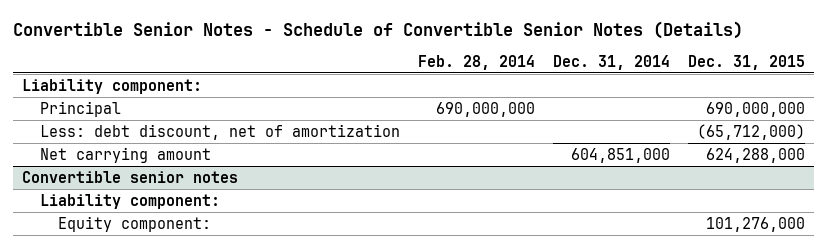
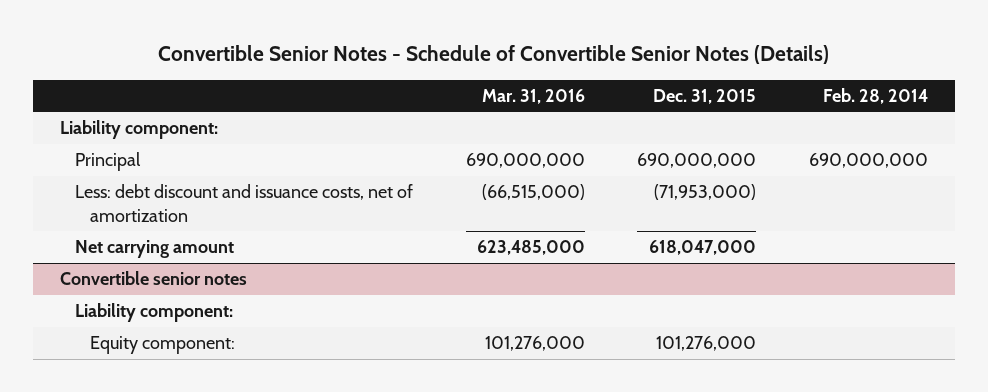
- | Feb. 28, 2014 | Dec. 31, 2014 | Dec. 31, 2015
+ | Mar. 31, 2016 | Dec. 31, 2015 | Feb. 28, 2014
- Less: debt discount, net of amortization | | | (65,712,000)
- Net carrying amount | | 604,851,000 | 624,288,000
+ Less: debt discount and issuance costs, net of amortization | (66,515,000) | (71,953,000) |
+ Net carrying amount | 623,485,000 | 618,047,000 |

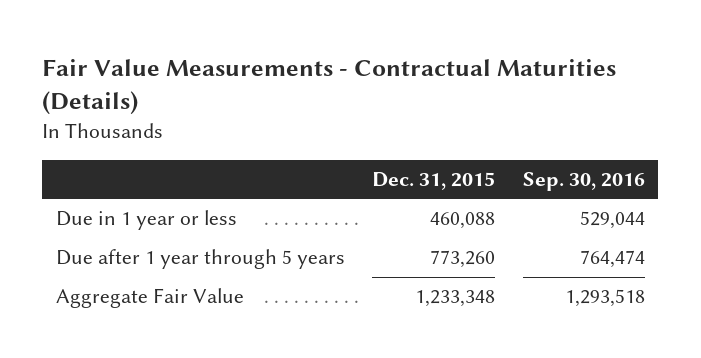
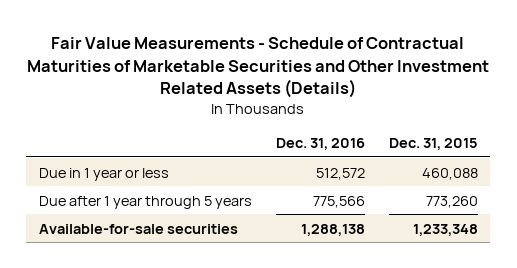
- Fair Value Measurements - Contractual Maturities (Details)
+ Fair Value Measurements - Schedule of Contractual Maturities of Marketable Securities and Other Investment Related Assets (Details)
- | Dec. 31, 2015 | Sep. 30, 2016
+ | Dec. 31, 2016 | Dec. 31, 2015
- Aggregate Fair Value | 1,233,348 | 1,293,518
+ Available-for-sale securities | 1,288,138 | 1,233,348

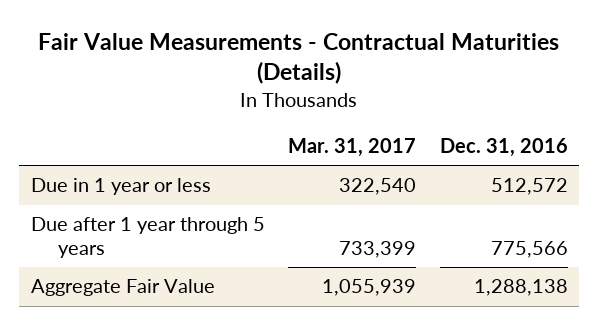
- Fair Value Measurements - Schedule of Contractual Maturities of Marketable Securities and Other Investment Related Assets (Details)
+ Fair Value Measurements - Contractual Maturities (Details)
- | Dec. 31, 2016 | Dec. 31, 2015
+ | Mar. 31, 2017 | Dec. 31, 2016
- Available-for-sale securities | 1,288,138 | 1,233,348
+ Aggregate Fair Value | 1,055,939 | 1,288,138

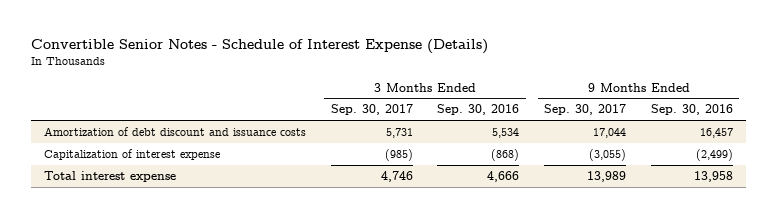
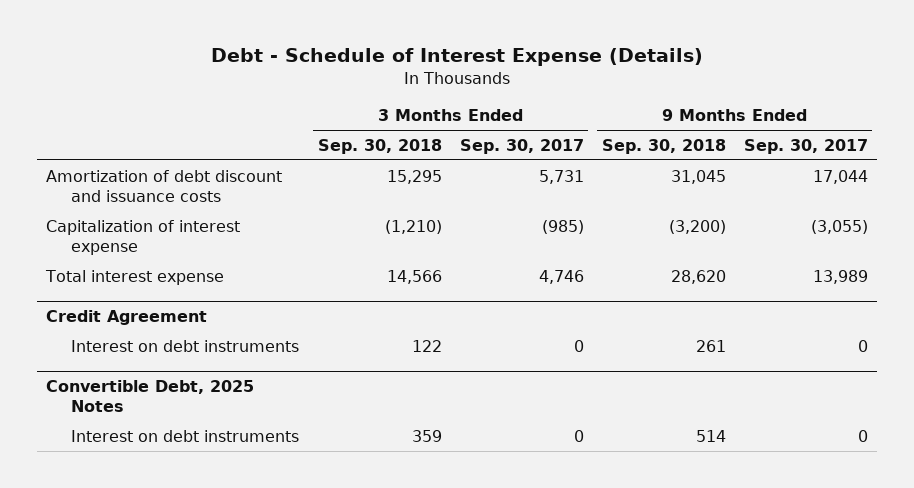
- Convertible Senior Notes - Schedule of Interest Expense (Details)
+ Debt - Schedule of Interest Expense (Details)
- | 3 Months Ended Sep. 30, 2017 | 3 Months Ended Sep. 30, 2016 | 9 Months Ended Sep. 30, 2017 | 9 Months Ended Sep. 30, 2016
+ | 3 Months Ended Sep. 30, 2018 | 3 Months Ended Sep. 30, 2017 | 9 Months Ended Sep. 30, 2018 | 9 Months Ended Sep. 30, 2017
+ Credit Agreement
+ Interest on debt instruments | 122 | 0 | 261 | 0
+ Convertible Debt, 2025 Notes
+ Interest on debt instruments | 359 | 0 | 514 | 0

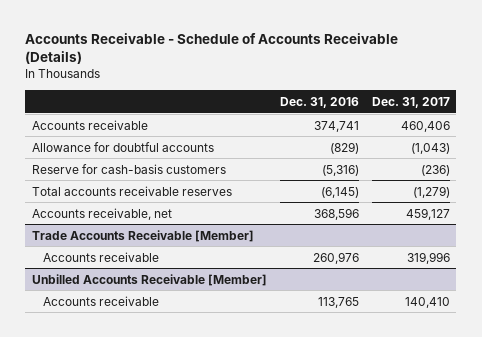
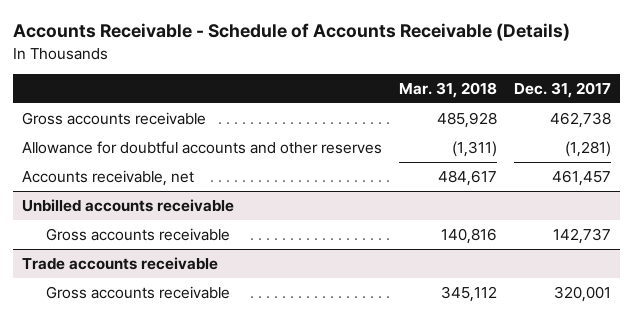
- | Dec. 31, 2016 | Dec. 31, 2017
+ | Mar. 31, 2018 | Dec. 31, 2017
- Accounts receivable | 374,741 | 460,406
- Allowance for doubtful accounts | (829) | (1,043)
- Reserve for cash-basis customers | (5,316) | (236)
- Total accounts receivable reserves | (6,145) | (1,279)
- Accounts receivable, net | 368,596 | 459,127
- Trade Accounts Receivable [Member]
- Accounts receivable | 260,976 | 319,996
- Unbilled Accounts Receivable [Member]
- Accounts receivable | 113,765 | 140,410
+ Gross accounts receivable | 485,928 | 462,738
+ Allowance for doubtful accounts and other reserves | (1,311) | (1,281)
+ Accounts receivable, net | 484,617 | 461,457
+ Unbilled accounts receivable
+ Gross accounts receivable | 140,816 | 142,737
+ Trade accounts receivable
+ Gross accounts receivable | 345,112 | 320,001

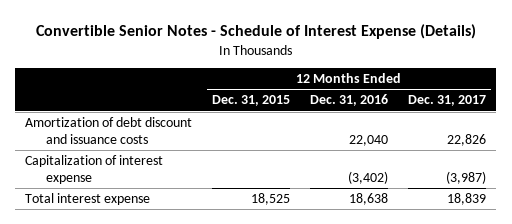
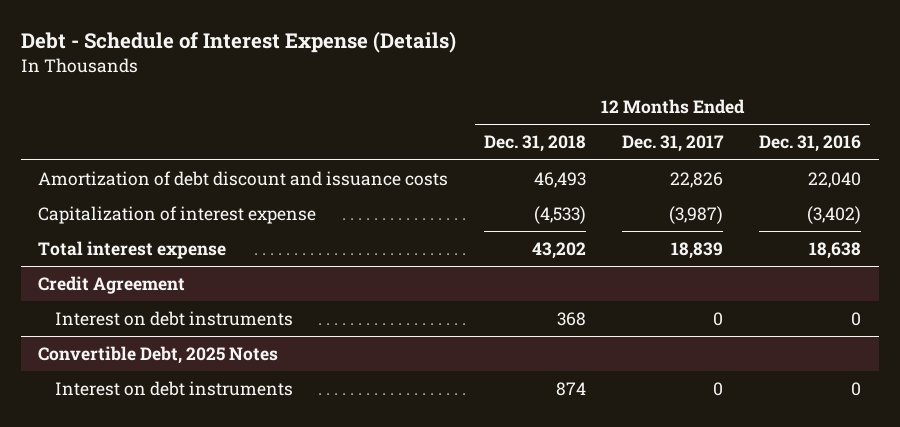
- Convertible Senior Notes - Schedule of Interest Expense (Details)
+ Debt - Schedule of Interest Expense (Details)
- | 12 Months Ended Dec. 31, 2015 | 12 Months Ended Dec. 31, 2016 | 12 Months Ended Dec. 31, 2017
+ | 12 Months Ended Dec. 31, 2018 | 12 Months Ended Dec. 31, 2017 | 12 Months Ended Dec. 31, 2016
+ Credit Agreement
+ Interest on debt instruments | 368 | 0 | 0
+ Convertible Debt, 2025 Notes
+ Interest on debt instruments | 874 | 0 | 0

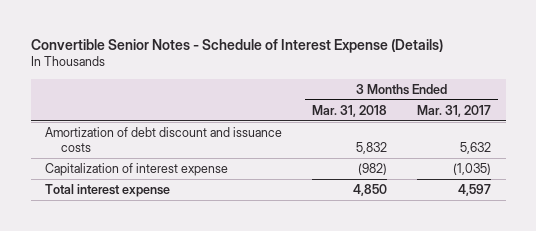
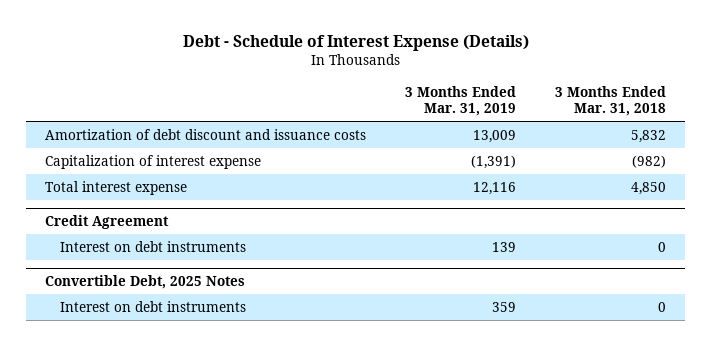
- Convertible Senior Notes - Schedule of Interest Expense (Details)
+ Debt - Schedule of Interest Expense (Details)
- | 3 Months Ended Mar. 31, 2018 | 3 Months Ended Mar. 31, 2017
+ | 3 Months Ended Mar. 31, 2019 | 3 Months Ended Mar. 31, 2018
+ Credit Agreement
+ Interest on debt instruments | 139 | 0
+ Convertible Debt, 2025 Notes
+ Interest on debt instruments | 359 | 0

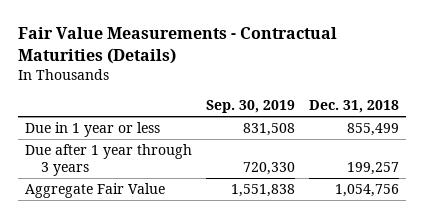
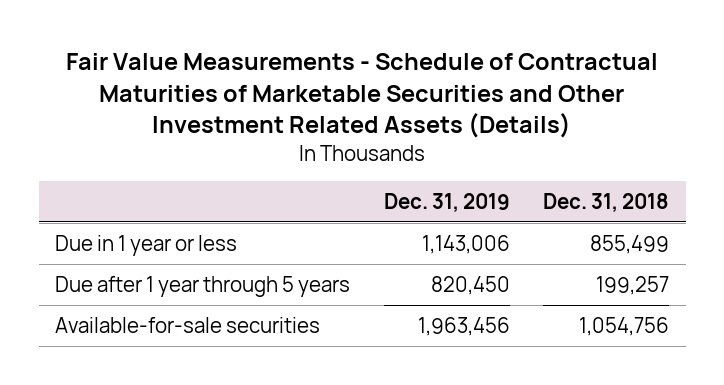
- Fair Value Measurements - Contractual Maturities (Details)
+ Fair Value Measurements - Schedule of Contractual Maturities of Marketable Securities and Other Investment Related Assets (Details)
- | Sep. 30, 2019 | Dec. 31, 2018
+ | Dec. 31, 2019 | Dec. 31, 2018
- Due after 1 year through 3 years | 720,330 | 199,257
- Aggregate Fair Value | 1,551,838 | 1,054,756
+ Due after 1 year through 5 years | 820,450 | 199,257
+ Available-for-sale securities | 1,963,456 | 1,054,756

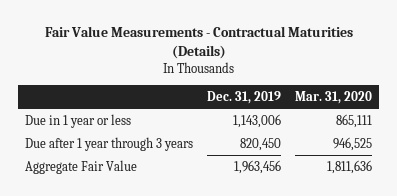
- Fair Value Measurements - Schedule of Contractual Maturities of Marketable Securities and Other Investment Related Assets (Details)
+ Fair Value Measurements - Contractual Maturities (Details)
- | Dec. 31, 2019 | Dec. 31, 2018
+ | Dec. 31, 2019 | Mar. 31, 2020
- Due after 1 year through 5 years | 820,450 | 199,257
- Available-for-sale securities | 1,963,456 | 1,054,756
+ Due after 1 year through 3 years | 820,450 | 946,525
+ Aggregate Fair Value | 1,963,456 | 1,811,636

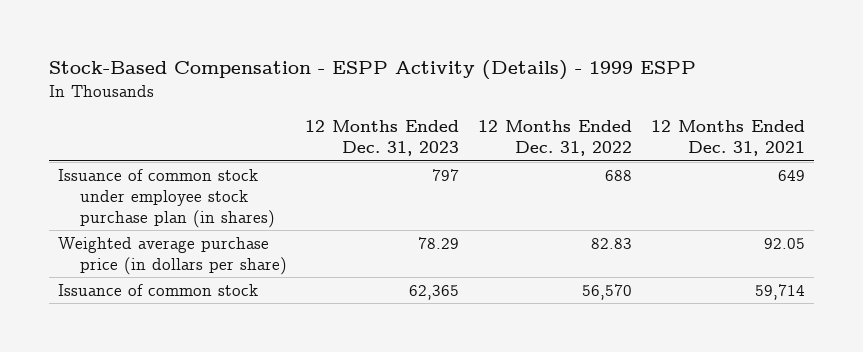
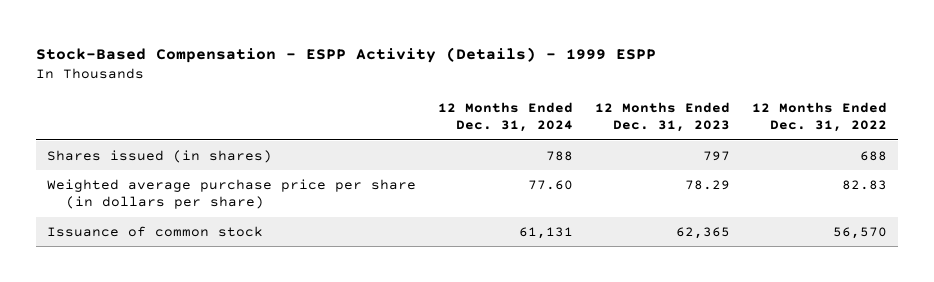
- | 12 Months Ended Dec. 31, 2023 | 12 Months Ended Dec. 31, 2022 | 12 Months Ended Dec. 31, 2021
+ | 12 Months Ended Dec. 31, 2024 | 12 Months Ended Dec. 31, 2023 | 12 Months Ended Dec. 31, 2022
- Issuance of common stock under employee stock purchase plan (in shares) | 797 | 688 | 649
- Weighted average purchase price (in dollars per share) | 78.29 | 82.83 | 92.05
+ Shares issued (in shares) | 788 | 797 | 688
+ Weighted average purchase price per share (in dollars per share) | 77.60 | 78.29 | 82.83

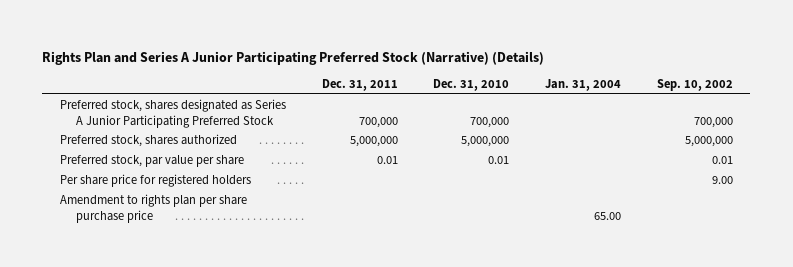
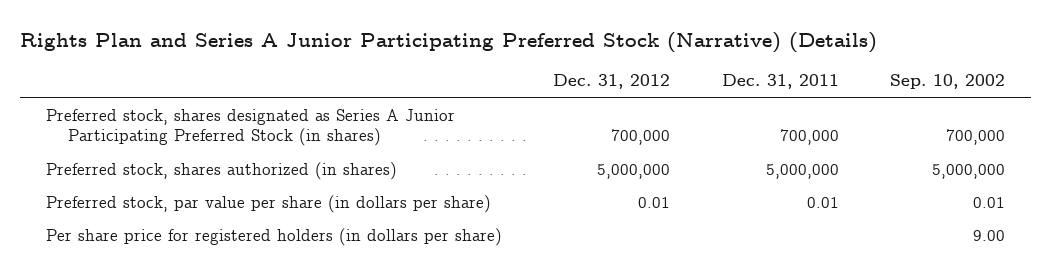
- | Dec. 31, 2011 | Dec. 31, 2010 | Jan. 31, 2004 | Sep. 10, 2002
+ | Dec. 31, 2012 | Dec. 31, 2011 | Sep. 10, 2002
- Preferred stock, shares designated as Series A Junior Participating Preferred Stock | 700,000 | 700,000 | | 700,000
- Preferred stock, shares authorized | 5,000,000 | 5,000,000 | | 5,000,000
- Preferred stock, par value per share | 0.01 | 0.01 | | 0.01
- Per share price for registered holders | | | | 9.00
- Amendment to rights plan per share purchase price | | | 65.00 |
+ Preferred stock, shares designated as Series A Junior Participating Preferred Stock (in shares) | 700,000 | 700,000 | 700,000
+ Preferred stock, shares authorized (in shares) | 5,000,000 | 5,000,000 | 5,000,000
+ Preferred stock, par value per share (in dollars per share) | 0.01 | 0.01 | 0.01
+ Per share price for registered holders (in dollars per share) | | | 9.00

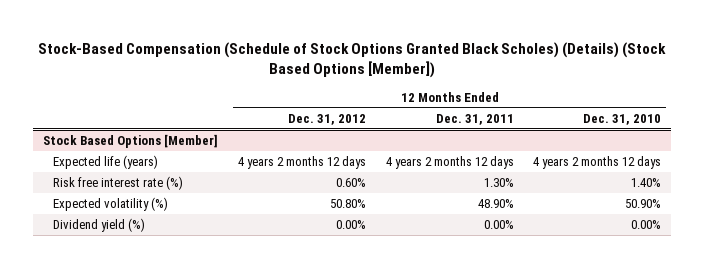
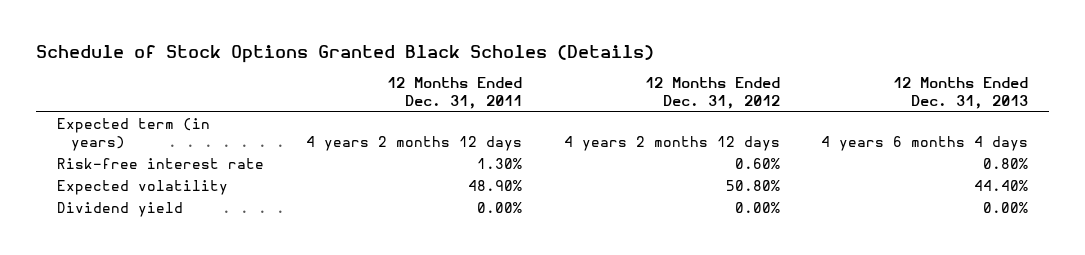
- Stock-Based Compensation (Schedule of Stock Options Granted Black Scholes) (Details) (Stock Based Options [Member])
+ Schedule of Stock Options Granted Black Scholes (Details)
- | 12 Months Ended Dec. 31, 2012 | 12 Months Ended Dec. 31, 2011 | 12 Months Ended Dec. 31, 2010
+ | 12 Months Ended Dec. 31, 2011 | 12 Months Ended Dec. 31, 2012 | 12 Months Ended Dec. 31, 2013
- Stock Based Options [Member]
- Expected life (years) | 4 years 2 months 12 days | 4 years 2 months 12 days | 4 years 2 months 12 days
- Risk free interest rate (%) | 0.60% | 1.30% | 1.40%
- Expected volatility (%) | 50.80% | 48.90% | 50.90%
- Dividend yield (%) | 0.00% | 0.00% | 0.00%
+ Expected term (in years) | 4 years 2 months 12 days | 4 years 2 months 12 days | 4 years 6 months 4 days
+ Risk-free interest rate | 1.30% | 0.60% | 0.80%
+ Expected volatility | 48.90% | 50.80% | 44.40%
+ Dividend yield | 0.00% | 0.00% | 0.00%

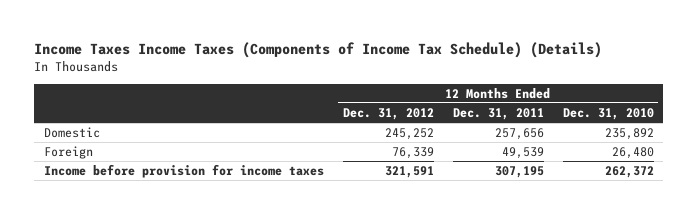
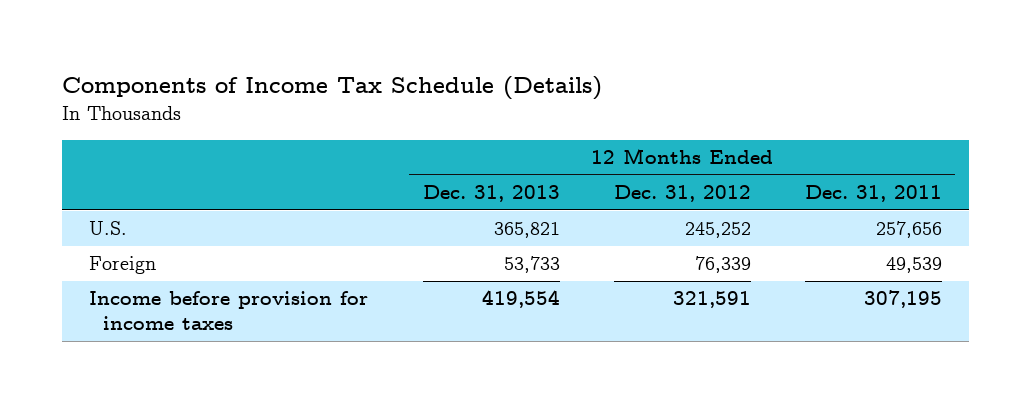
- Income Taxes Income Taxes (Components of Income Tax Schedule) (Details)
+ Components of Income Tax Schedule (Details)
- | 12 Months Ended Dec. 31, 2012 | 12 Months Ended Dec. 31, 2011 | 12 Months Ended Dec. 31, 2010
+ | 12 Months Ended Dec. 31, 2013 | 12 Months Ended Dec. 31, 2012 | 12 Months Ended Dec. 31, 2011
- Domestic | 245,252 | 257,656 | 235,892
+ U.S. | 365,821 | 245,252 | 257,656

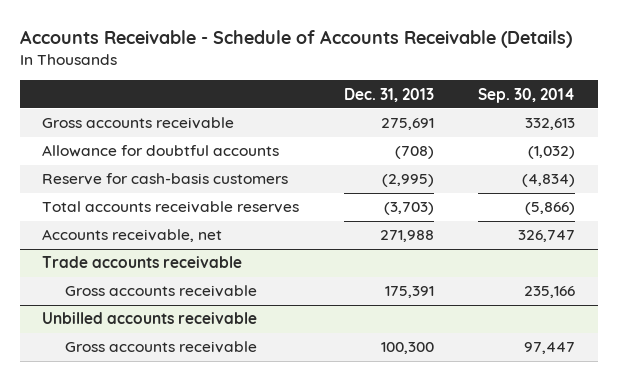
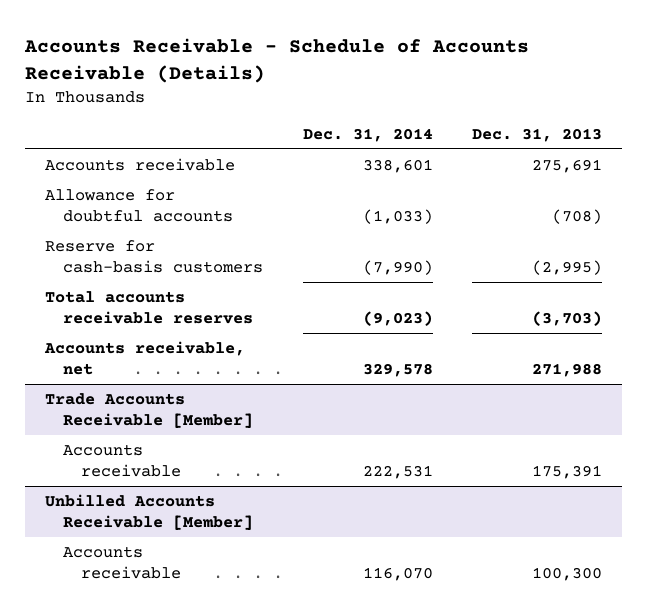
- | Dec. 31, 2013 | Sep. 30, 2014
+ | Dec. 31, 2014 | Dec. 31, 2013
- Gross accounts receivable | 275,691 | 332,613
+ Accounts receivable | 338,601 | 275,691
- Trade accounts receivable
- Gross accounts receivable | 175,391 | 235,166
- Unbilled accounts receivable
- Gross accounts receivable | 100,300 | 97,447
+ Trade Accounts Receivable [Member]
+ Accounts receivable | 222,531 | 175,391
+ Unbilled Accounts Receivable [Member]
+ Accounts receivable | 116,070 | 100,300

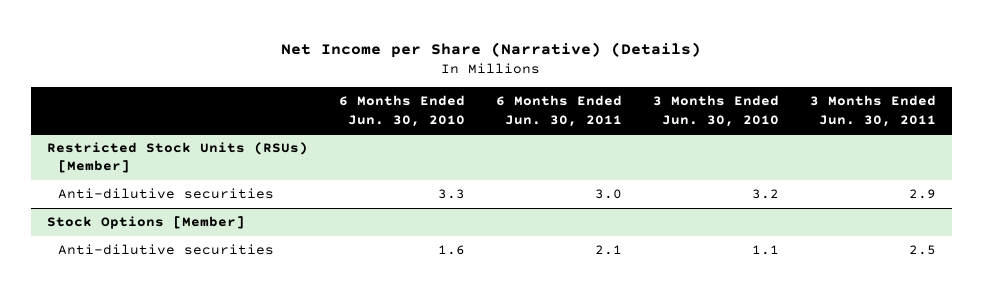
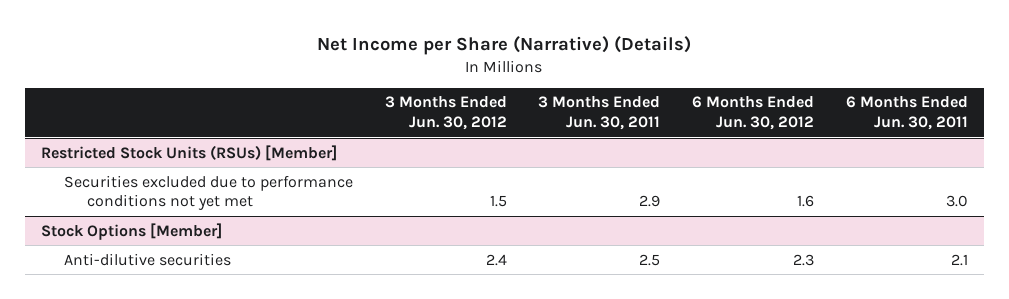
- | 6 Months Ended Jun. 30, 2010 | 6 Months Ended Jun. 30, 2011 | 3 Months Ended Jun. 30, 2010 | 3 Months Ended Jun. 30, 2011
+ | 3 Months Ended Jun. 30, 2012 | 3 Months Ended Jun. 30, 2011 | 6 Months Ended Jun. 30, 2012 | 6 Months Ended Jun. 30, 2011
@ Restricted Stock Units (RSUs) [Member]
- Anti-dilutive securities | 3.3 | 3.0 | 3.2 | 2.9
+ Securities excluded due to performance conditions not yet met | 1.5 | 2.9 | 1.6 | 3.0

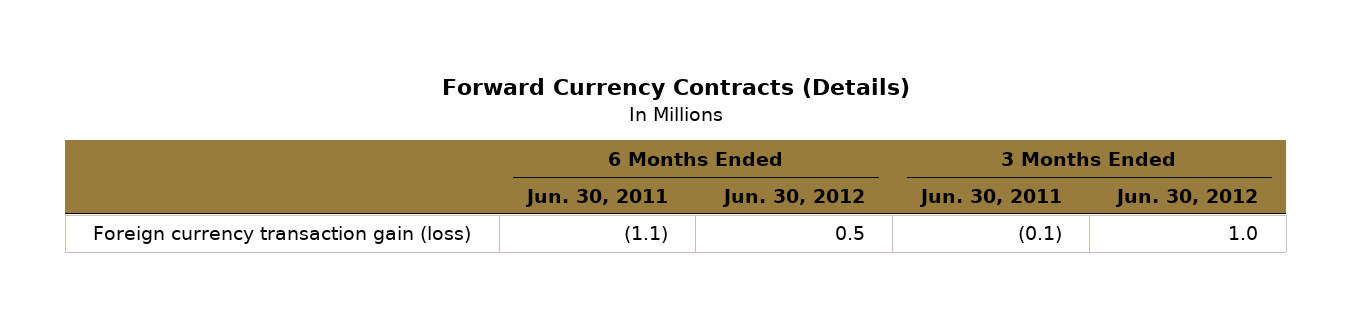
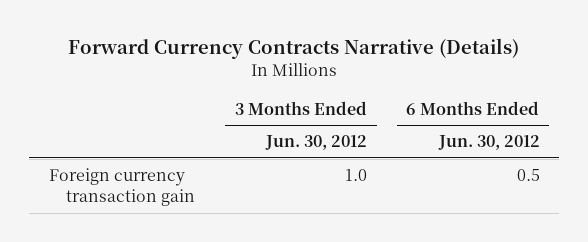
- Forward Currency Contracts (Details)
+ Forward Currency Contracts Narrative (Details)
- | 6 Months Ended Jun. 30, 2011 | 6 Months Ended Jun. 30, 2012 | 3 Months Ended Jun. 30, 2011 | 3 Months Ended Jun. 30, 2012
+ | 3 Months Ended Jun. 30, 2012 | 6 Months Ended Jun. 30, 2012
- Foreign currency transaction gain (loss) | (1.1) | 0.5 | (0.1) | 1.0
+ Foreign currency transaction gain | 1.0 | 0.5

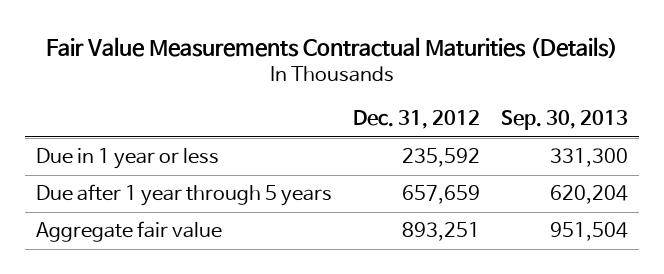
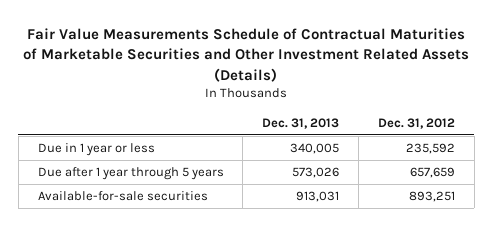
- Fair Value Measurements Contractual Maturities (Details)
+ Fair Value Measurements Schedule of Contractual Maturities of Marketable Securities and Other Investment Related Assets (Details)
- | Dec. 31, 2012 | Sep. 30, 2013
+ | Dec. 31, 2013 | Dec. 31, 2012
- Aggregate fair value | 893,251 | 951,504
+ Available-for-sale securities | 913,031 | 893,251

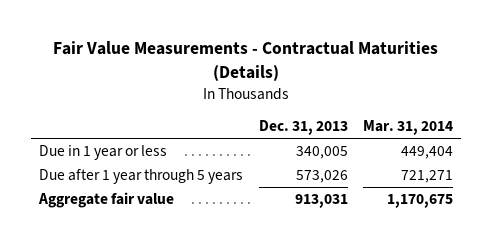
- Fair Value Measurements Schedule of Contractual Maturities of Marketable Securities and Other Investment Related Assets (Details)
+ Fair Value Measurements - Contractual Maturities (Details)
- | Dec. 31, 2013 | Dec. 31, 2012
+ | Dec. 31, 2013 | Mar. 31, 2014
- Available-for-sale securities | 913,031 | 893,251
+ Aggregate fair value | 913,031 | 1,170,675

